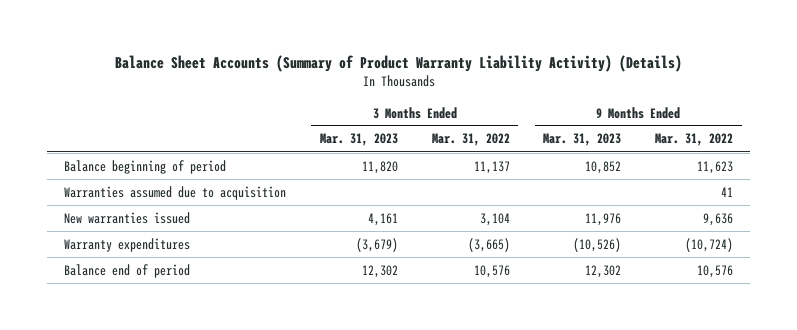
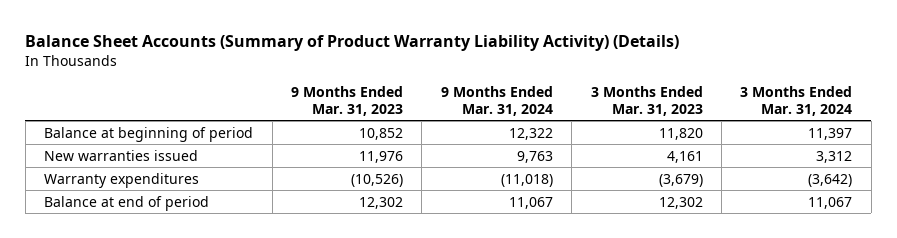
- | 3 Months Ended Mar. 31, 2023 | 3 Months Ended Mar. 31, 2022 | 9 Months Ended Mar. 31, 2023 | 9 Months Ended Mar. 31, 2022
+ | 9 Months Ended Mar. 31, 2023 | 9 Months Ended Mar. 31, 2024 | 3 Months Ended Mar. 31, 2023 | 3 Months Ended Mar. 31, 2024
- Balance beginning of period | 11,820 | 11,137 | 10,852 | 11,623
- Warranties assumed due to acquisition | | | | 41
+ Balance at beginning of period | 10,852 | 12,322 | 11,820 | 11,397
- Balance end of period | 12,302 | 10,576 | 12,302 | 10,576
+ Balance at end of period | 12,302 | 11,067 | 12,302 | 11,067

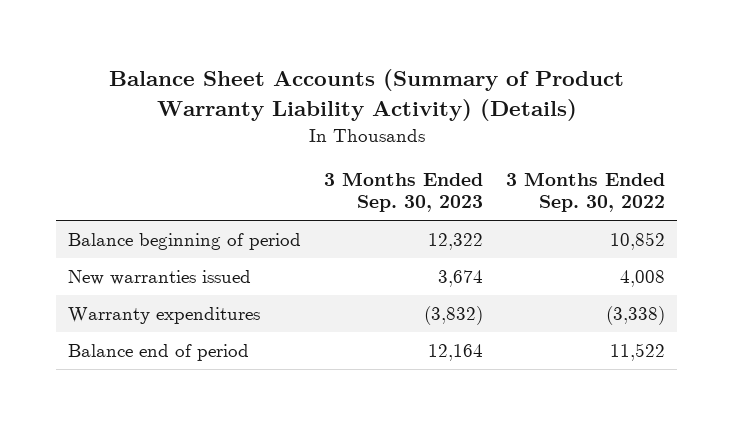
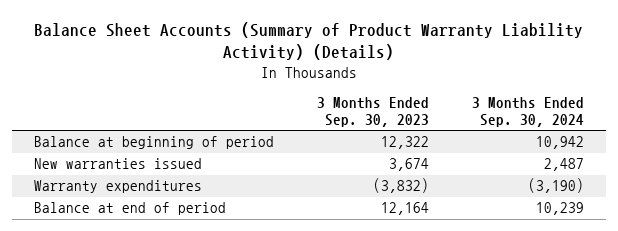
- | 3 Months Ended Sep. 30, 2023 | 3 Months Ended Sep. 30, 2022
+ | 3 Months Ended Sep. 30, 2023 | 3 Months Ended Sep. 30, 2024
- Balance beginning of period | 12,322 | 10,852
+ Balance at beginning of period | 12,322 | 10,942
- Balance end of period | 12,164 | 11,522
+ Balance at end of period | 12,164 | 10,239

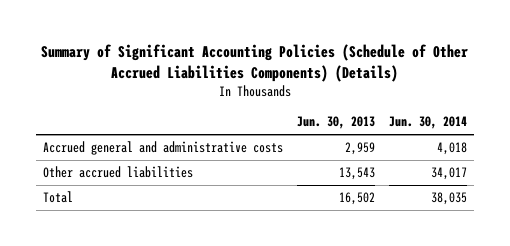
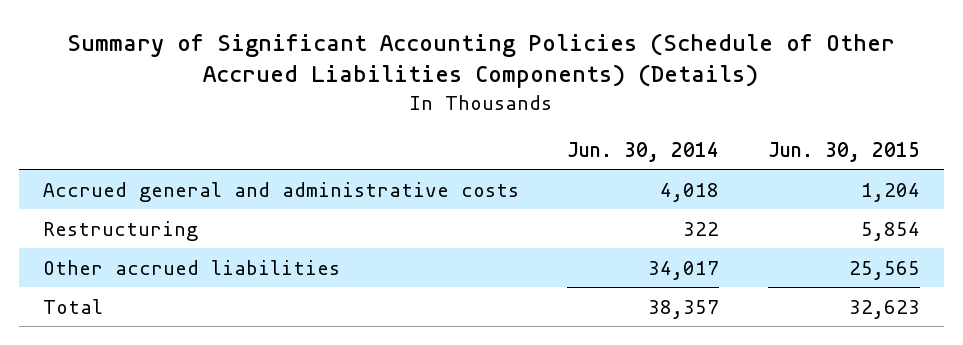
- | Jun. 30, 2013 | Jun. 30, 2014
+ | Jun. 30, 2014 | Jun. 30, 2015
+ Restructuring | 322 | 5,854
- Total | 16,502 | 38,035
+ Total | 38,357 | 32,623

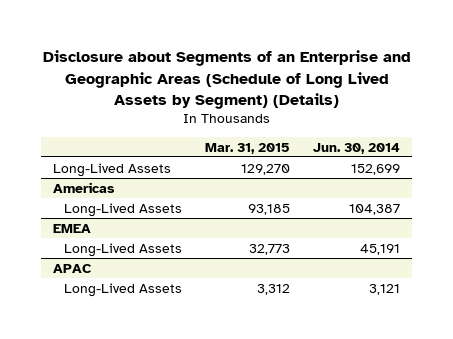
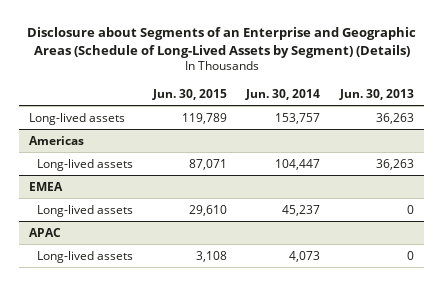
- Disclosure about Segments of an Enterprise and Geographic Areas (Schedule of Long Lived Assets by Segment) (Details)
+ Disclosure about Segments of an Enterprise and Geographic Areas (Schedule of Long-Lived Assets by Segment) (Details)
- | Mar. 31, 2015 | Jun. 30, 2014
+ | Jun. 30, 2015 | Jun. 30, 2014 | Jun. 30, 2013
- Long-Lived Assets | 129,270 | 152,699
+ Long-lived assets | 119,789 | 153,757 | 36,263
@ Americas
- Long-Lived Assets | 93,185 | 104,387
+ Long-lived assets | 87,071 | 104,447 | 36,263
@ EMEA
- Long-Lived Assets | 32,773 | 45,191
+ Long-lived assets | 29,610 | 45,237 | 0
@ APAC
- Long-Lived Assets | 3,312 | 3,121
+ Long-lived assets | 3,108 | 4,073 | 0

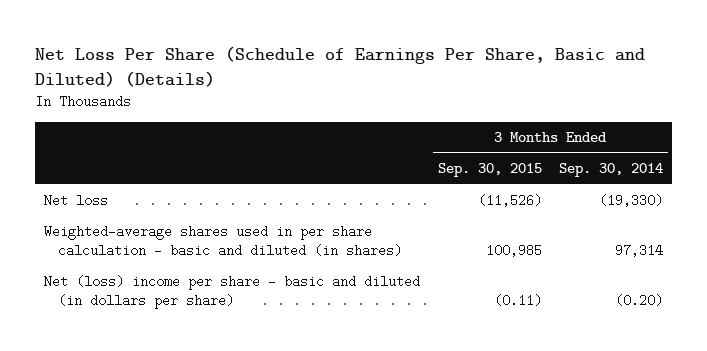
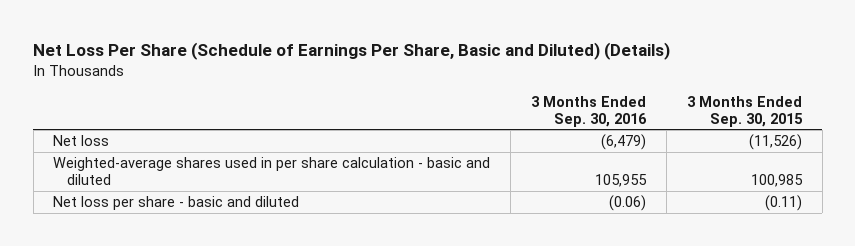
- | 3 Months Ended Sep. 30, 2015 | 3 Months Ended Sep. 30, 2014
+ | 3 Months Ended Sep. 30, 2016 | 3 Months Ended Sep. 30, 2015
- Weighted-average shares used in per share calculation - basic and diluted (in shares) | 100,985 | 97,314
- Net (loss) income per share - basic and diluted (in dollars per share) | (0.11) | (0.20)
+ Weighted-average shares used in per share calculation - basic and diluted | 105,955 | 100,985
+ Net loss per share - basic and diluted | (0.06) | (0.11)

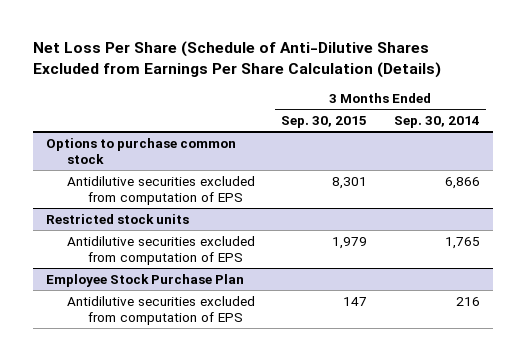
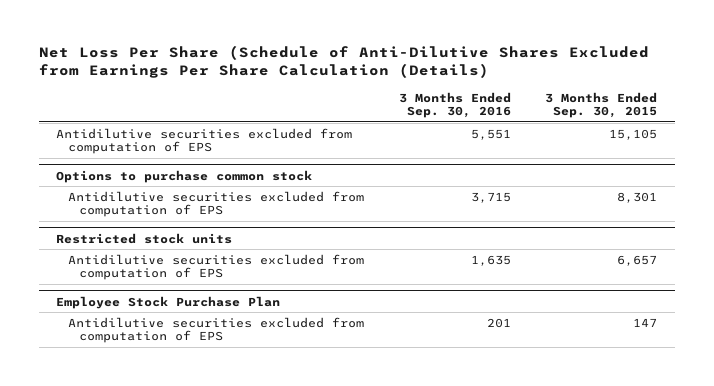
- | 3 Months Ended Sep. 30, 2015 | 3 Months Ended Sep. 30, 2014
+ | 3 Months Ended Sep. 30, 2016 | 3 Months Ended Sep. 30, 2015
+ Antidilutive securities excluded from computation of EPS | 5,551 | 15,105
@ Restricted stock units
- Antidilutive securities excluded from computation of EPS | 1,979 | 1,765
+ Antidilutive securities excluded from computation of EPS | 1,635 | 6,657

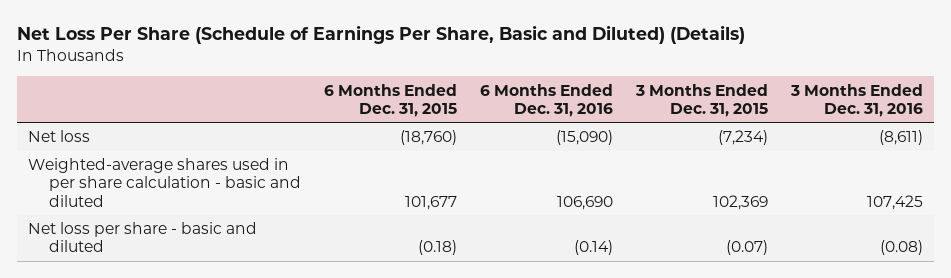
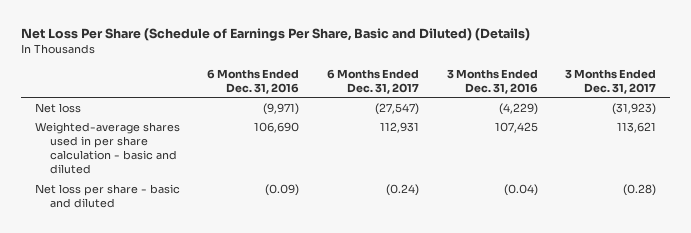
- | 6 Months Ended Dec. 31, 2015 | 6 Months Ended Dec. 31, 2016 | 3 Months Ended Dec. 31, 2015 | 3 Months Ended Dec. 31, 2016
+ | 6 Months Ended Dec. 31, 2016 | 6 Months Ended Dec. 31, 2017 | 3 Months Ended Dec. 31, 2016 | 3 Months Ended Dec. 31, 2017
- Net loss | (18,760) | (15,090) | (7,234) | (8,611)
+ Net loss | (9,971) | (27,547) | (4,229) | (31,923)
- Net loss per share - basic and diluted | (0.18) | (0.14) | (0.07) | (0.08)
+ Net loss per share - basic and diluted | (0.09) | (0.24) | (0.04) | (0.28)

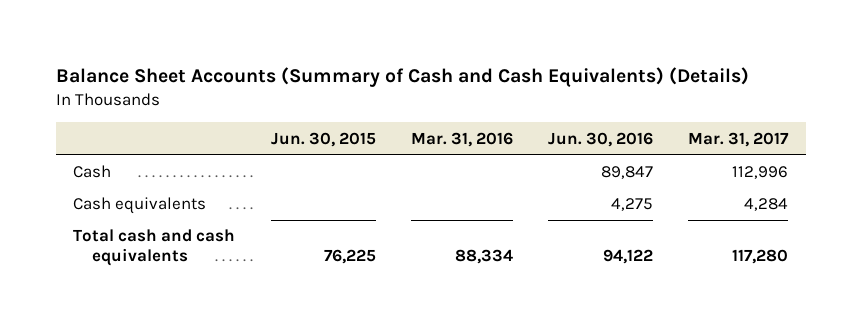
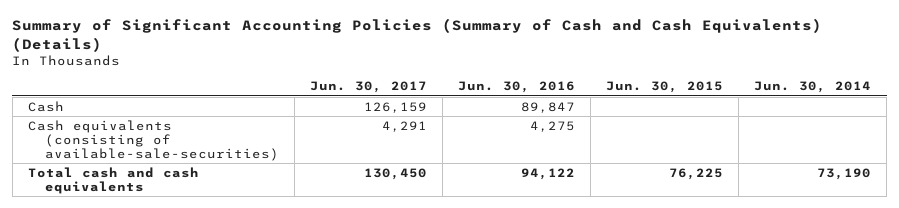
- Balance Sheet Accounts (Summary of Cash and Cash Equivalents) (Details)
+ Summary of Significant Accounting Policies (Summary of Cash and Cash Equivalents) (Details)
- | Jun. 30, 2015 | Mar. 31, 2016 | Jun. 30, 2016 | Mar. 31, 2017
+ | Jun. 30, 2017 | Jun. 30, 2016 | Jun. 30, 2015 | Jun. 30, 2014
- Cash equivalents | | | 4,275 | 4,284
+ Cash equivalents (consisting of available-sale-securities) | 4,291 | 4,275 | |

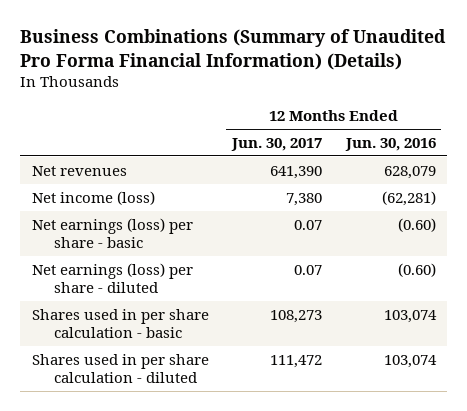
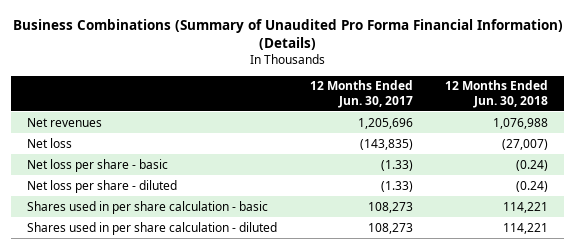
- | 12 Months Ended Jun. 30, 2017 | 12 Months Ended Jun. 30, 2016
+ | 12 Months Ended Jun. 30, 2017 | 12 Months Ended Jun. 30, 2018
- Net revenues | 641,390 | 628,079
- Net income (loss) | 7,380 | (62,281)
- Net earnings (loss) per share - basic | 0.07 | (0.60)
- Net earnings (loss) per share - diluted | 0.07 | (0.60)
+ Net revenues | 1,205,696 | 1,076,988
+ Net loss | (143,835) | (27,007)
+ Net loss per share - basic | (1.33) | (0.24)
+ Net loss per share - diluted | (1.33) | (0.24)
- Shares used in per share calculation - diluted | 111,472 | 103,074
+ Shares used in per share calculation - diluted | 108,273 | 114,221

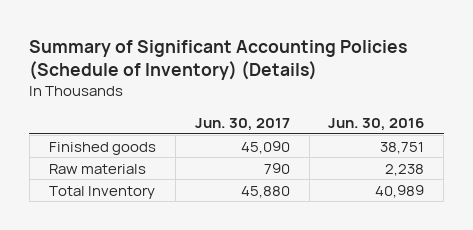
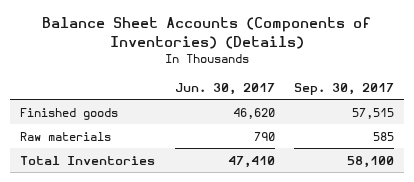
- Summary of Significant Accounting Policies (Schedule of Inventory) (Details)
+ Balance Sheet Accounts (Components of Inventories) (Details)
- | Jun. 30, 2017 | Jun. 30, 2016
+ | Jun. 30, 2017 | Sep. 30, 2017
- Finished goods | 45,090 | 38,751
+ Finished goods | 46,620 | 57,515
- Total Inventory | 45,880 | 40,989
+ Total Inventories | 47,410 | 58,100

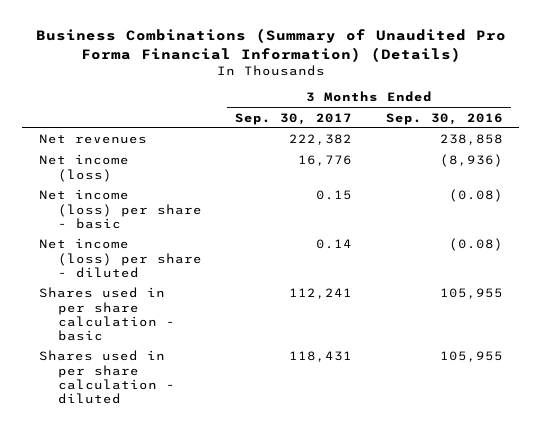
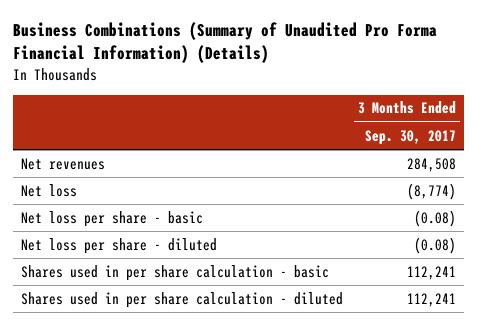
- | 3 Months Ended Sep. 30, 2017 | 3 Months Ended Sep. 30, 2016
+ | 3 Months Ended Sep. 30, 2017
- Net revenues | 222,382 | 238,858
- Net income (loss) | 16,776 | (8,936)
- Net income (loss) per share - basic | 0.15 | (0.08)
- Net income (loss) per share - diluted | 0.14 | (0.08)
+ Net revenues | 284,508
+ Net loss | (8,774)
+ Net loss per share - basic | (0.08)
+ Net loss per share - diluted | (0.08)
- Shares used in per share calculation - diluted | 118,431 | 105,955
+ Shares used in per share calculation - diluted | 112,241

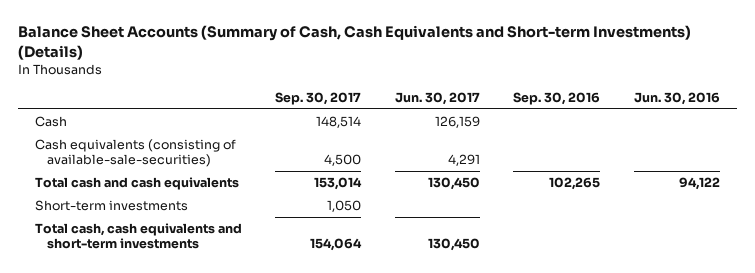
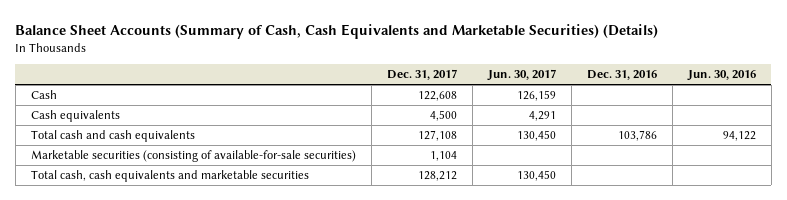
- Balance Sheet Accounts (Summary of Cash, Cash Equivalents and Short-term Investments) (Details)
+ Balance Sheet Accounts (Summary of Cash, Cash Equivalents and Marketable Securities) (Details)
- | Sep. 30, 2017 | Jun. 30, 2017 | Sep. 30, 2016 | Jun. 30, 2016
+ | Dec. 31, 2017 | Jun. 30, 2017 | Dec. 31, 2016 | Jun. 30, 2016
- Cash equivalents (consisting of available-sale-securities) | 4,500 | 4,291 | |
+ Cash equivalents | 4,500 | 4,291 | |
- Short-term investments | 1,050 | | |
- Total cash, cash equivalents and short-term investments | 154,064 | 130,450 | |
+ Marketable securities (consisting of available-for-sale securities) | 1,104 | | |
+ Total cash, cash equivalents and marketable securities | 128,212 | 130,450 | |

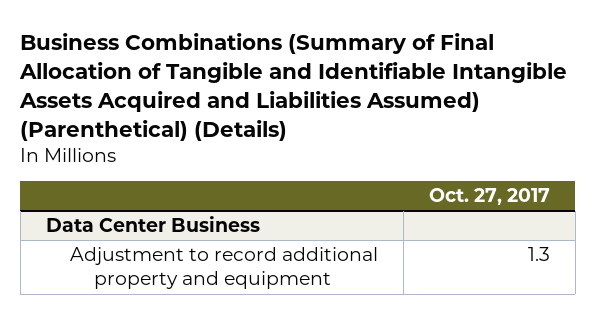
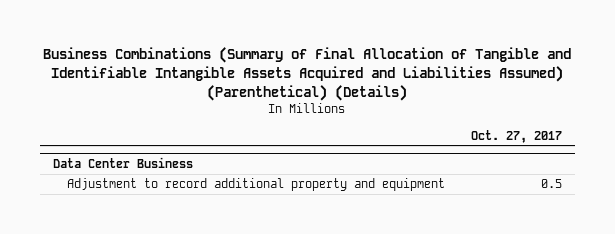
@ Data Center Business
- Adjustment to record additional property and equipment | 1.3
+ Adjustment to record additional property and equipment | 0.5

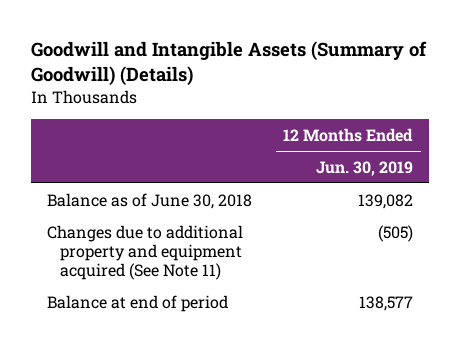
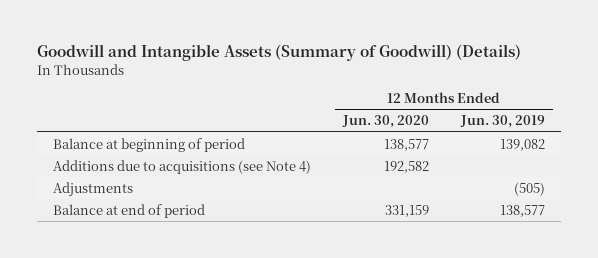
- | 12 Months Ended Jun. 30, 2019
+ | 12 Months Ended Jun. 30, 2020 | 12 Months Ended Jun. 30, 2019
- Balance as of June 30, 2018 | 139,082
- Changes due to additional property and equipment acquired (See Note 11) | (505)
+ Balance at beginning of period | 138,577 | 139,082
+ Additions due to acquisitions (see Note 4) | 192,582 |
+ Adjustments | | (505)

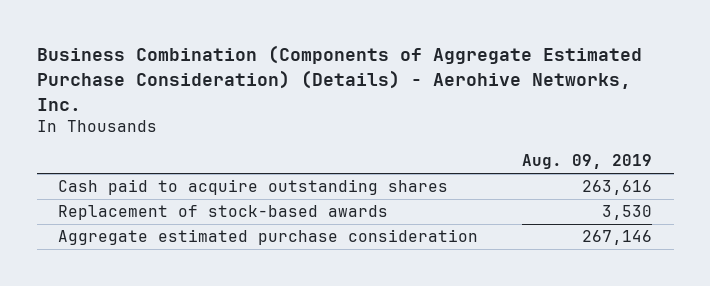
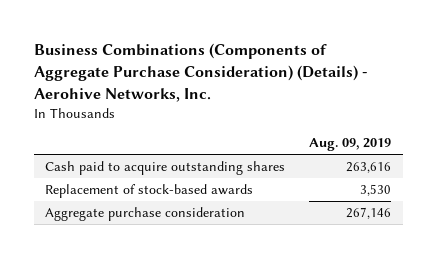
- Business Combination (Components of Aggregate Estimated Purchase Consideration) (Details) - Aerohive Networks, Inc.
+ Business Combinations (Components of Aggregate Purchase Consideration) (Details) - Aerohive Networks, Inc.
- Aggregate estimated purchase consideration | 267,146
+ Aggregate purchase consideration | 267,146

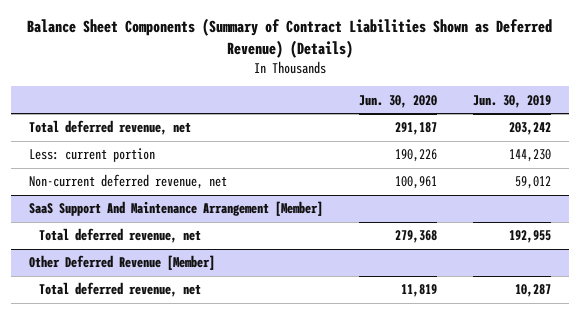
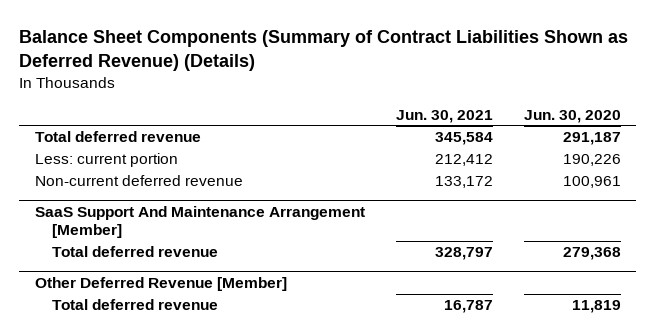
- | Jun. 30, 2020 | Jun. 30, 2019
+ | Jun. 30, 2021 | Jun. 30, 2020
- Total deferred revenue, net | 291,187 | 203,242
+ Total deferred revenue | 345,584 | 291,187
- Non-current deferred revenue, net | 100,961 | 59,012
+ Non-current deferred revenue | 133,172 | 100,961
@ SaaS Support And Maintenance Arrangement [Member]
- Total deferred revenue, net | 279,368 | 192,955
+ Total deferred revenue | 328,797 | 279,368
@ Other Deferred Revenue [Member]
- Total deferred revenue, net | 11,819 | 10,287
+ Total deferred revenue | 16,787 | 11,819

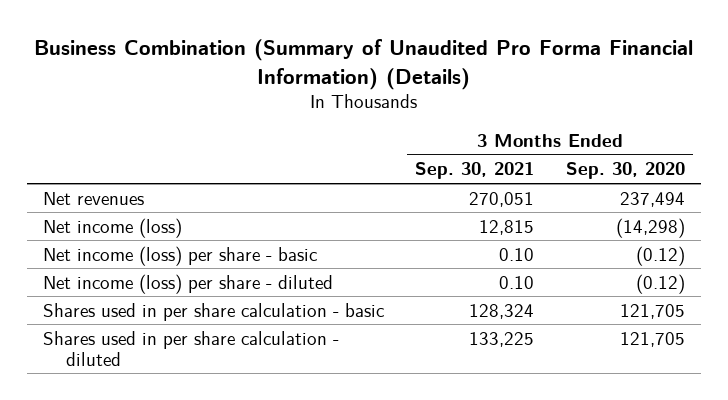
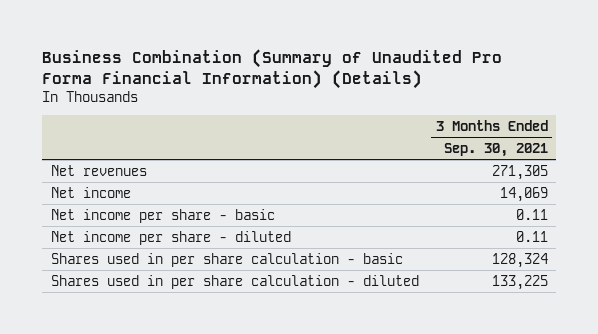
- | 3 Months Ended Sep. 30, 2021 | 3 Months Ended Sep. 30, 2020
+ | 3 Months Ended Sep. 30, 2021
- Net revenues | 270,051 | 237,494
- Net income (loss) | 12,815 | (14,298)
- Net income (loss) per share - basic | 0.10 | (0.12)
- Net income (loss) per share - diluted | 0.10 | (0.12)
+ Net revenues | 271,305
+ Net income | 14,069
+ Net income per share - basic | 0.11
+ Net income per share - diluted | 0.11

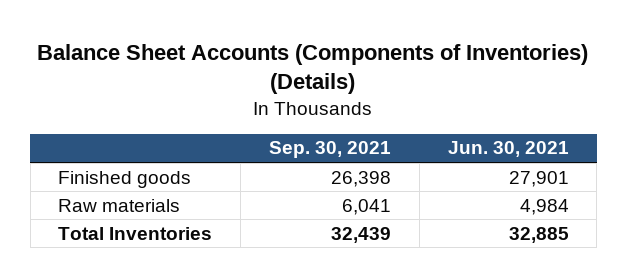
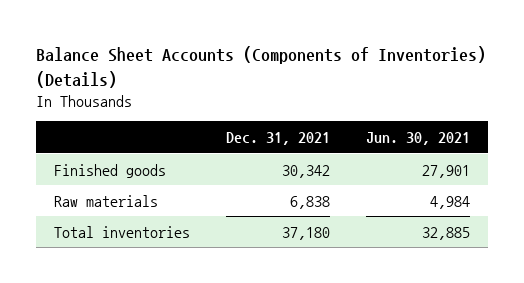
- | Sep. 30, 2021 | Jun. 30, 2021
+ | Dec. 31, 2021 | Jun. 30, 2021
- Total Inventories | 32,439 | 32,885
+ Total inventories | 37,180 | 32,885

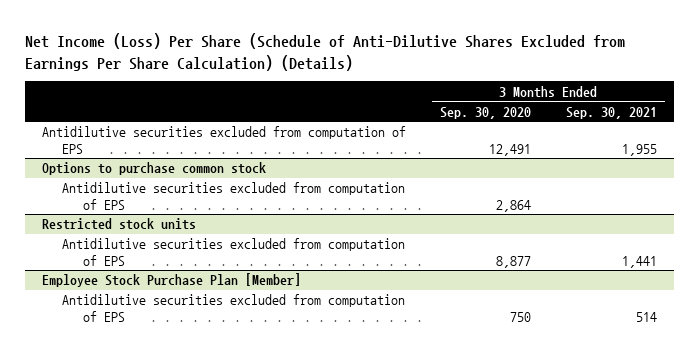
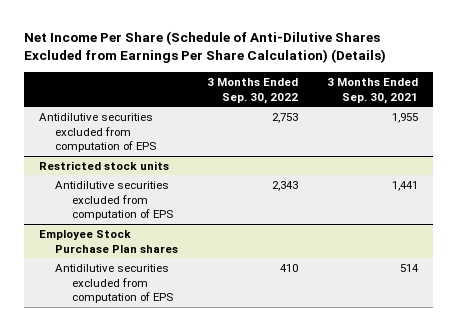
- Net Income (Loss) Per Share (Schedule of Anti-Dilutive Shares Excluded from Earnings Per Share Calculation) (Details)
+ Net Income Per Share (Schedule of Anti-Dilutive Shares Excluded from Earnings Per Share Calculation) (Details)
- | 3 Months Ended Sep. 30, 2020 | 3 Months Ended Sep. 30, 2021
+ | 3 Months Ended Sep. 30, 2022 | 3 Months Ended Sep. 30, 2021
- Options to purchase common stock
- Antidilutive securities excluded from computation of EPS | 2,864 |
- Employee Stock Purchase Plan [Member]
+ Employee Stock Purchase Plan shares

